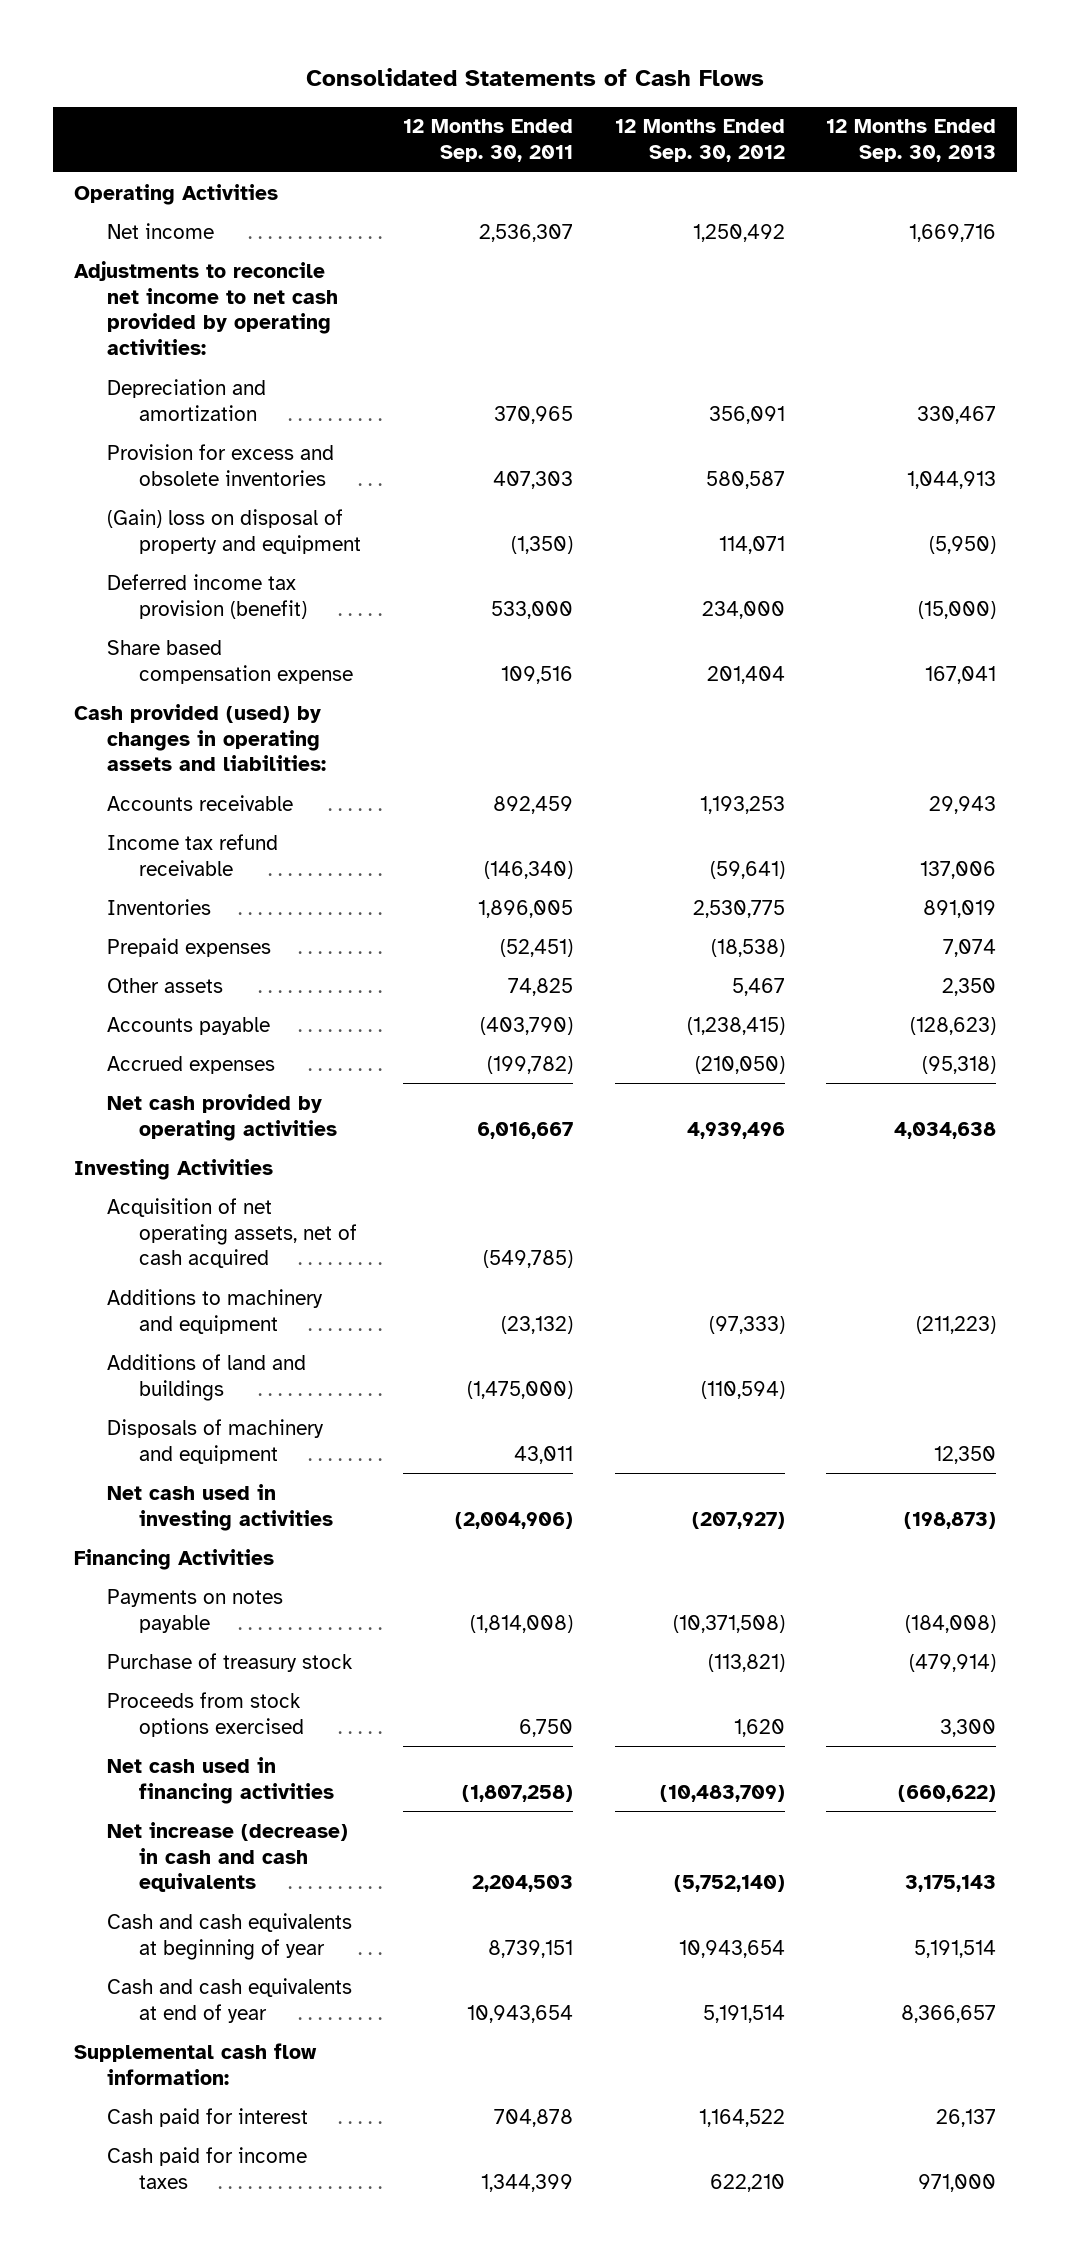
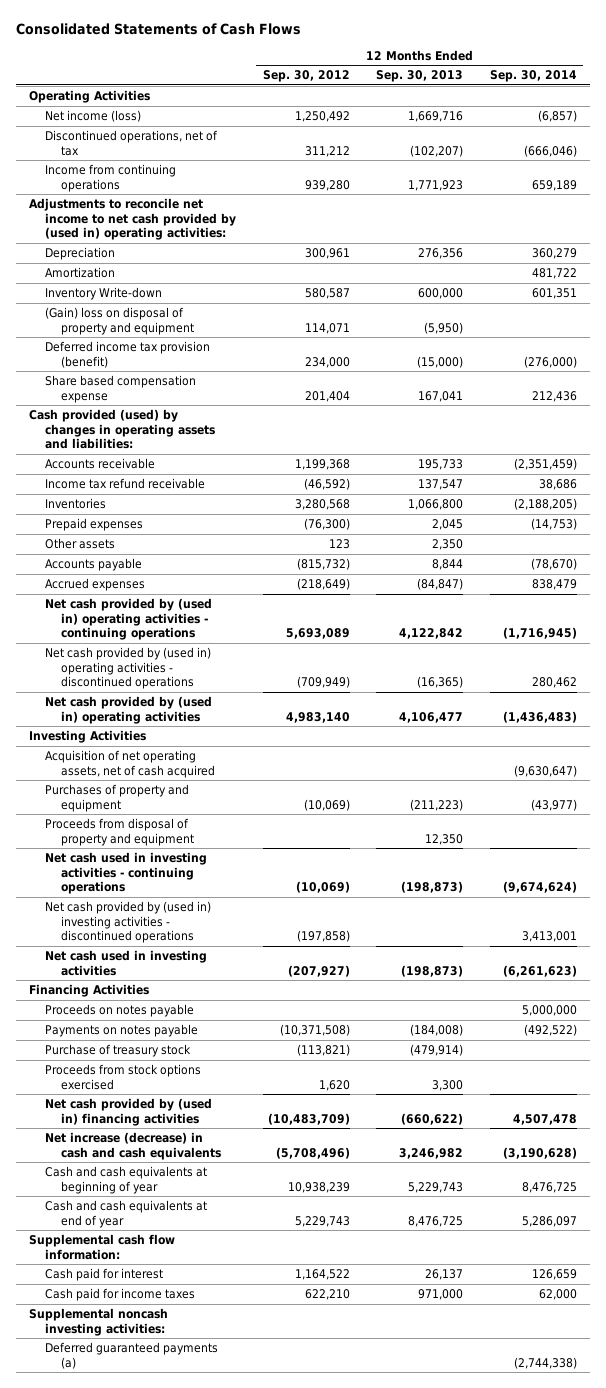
- | 12 Months Ended Sep. 30, 2011 | 12 Months Ended Sep. 30, 2012 | 12 Months Ended Sep. 30, 2013
+ | 12 Months Ended Sep. 30, 2012 | 12 Months Ended Sep. 30, 2013 | 12 Months Ended Sep. 30, 2014
- Net income | 2,536,307 | 1,250,492 | 1,669,716
- Adjustments to reconcile net income to net cash provided by operating activities:
- Depreciation and amortization | 370,965 | 356,091 | 330,467
- Provision for excess and obsolete inventories | 407,303 | 580,587 | 1,044,913
+ Net income (loss) | 1,250,492 | 1,669,716 | (6,857)
+ Discontinued operations, net of tax | 311,212 | (102,207) | (666,046)
+ Income from continuing operations | 939,280 | 1,771,923 | 659,189
+ Adjustments to reconcile net income to net cash provided by (used in) operating activities:
+ Depreciation | 300,961 | 276,356 | 360,279
+ Amortization | | | 481,722
+ Inventory Write-down | 580,587 | 600,000 | 601,351
- Accounts receivable | 892,459 | 1,193,253 | 29,943
- Income tax refund receivable | (146,340) | (59,641) | 137,006
- Inventories | 1,896,005 | 2,530,775 | 891,019
- Prepaid expenses | (52,451) | (18,538) | 7,074
- Other assets | 74,825 | 5,467 | 2,350
- Accounts payable | (403,790) | (1,238,415) | (128,623)
- Accrued expenses | (199,782) | (210,050) | (95,318)
- Net cash provided by operating activities | 6,016,667 | 4,939,496 | 4,034,638
+ Accounts receivable | 1,199,368 | 195,733 | (2,351,459)
+ Income tax refund receivable | (46,592) | 137,547 | 38,686
+ Inventories | 3,280,568 | 1,066,800 | (2,188,205)
+ Prepaid expenses | (76,300) | 2,045 | (14,753)
+ Other assets | 123 | 2,350 |
+ Accounts payable | (815,732) | 8,844 | (78,670)
+ Accrued expenses | (218,649) | (84,847) | 838,479
+ Net cash provided by (used in) operating activities - continuing operations | 5,693,089 | 4,122,842 | (1,716,945)
+ Net cash provided by (used in) operating activities - discontinued operations | (709,949) | (16,365) | 280,462
+ Net cash provided by (used in) operating activities | 4,983,140 | 4,106,477 | (1,436,483)
- Additions to machinery and equipment | (23,132) | (97,333) | (211,223)
- Additions of land and buildings | (1,475,000) | (110,594) |
- Disposals of machinery and equipment | 43,011 | | 12,350
+ Purchases of property and equipment | (10,069) | (211,223) | (43,977)
+ Proceeds from disposal of property and equipment | | 12,350 |
+ Net cash used in investing activities - continuing operations | (10,069) | (198,873) | (9,674,624)
+ Net cash provided by (used in) investing activities - discontinued operations | (197,858) | | 3,413,001
+ Proceeds on notes payable | | | 5,000,000
- Net cash used in financing activities | (1,807,258) | (10,483,709) | (660,622)
- Net increase (decrease) in cash and cash equivalents | 2,204,503 | (5,752,140) | 3,175,143
- Cash and cash equivalents at beginning of year | 8,739,151 | 10,943,654 | 5,191,514
- Cash and cash equivalents at end of year | 10,943,654 | 5,191,514 | 8,366,657
+ Net cash provided by (used in) financing activities | (10,483,709) | (660,622) | 4,507,478
+ Net increase (decrease) in cash and cash equivalents | (5,708,496) | 3,246,982 | (3,190,628)
+ Cash and cash equivalents at beginning of year | 10,938,239 | 5,229,743 | 8,476,725
+ Cash and cash equivalents at end of year | 5,229,743 | 8,476,725 | 5,286,097
+ Supplemental noncash investing activities:
+ Deferred guaranteed payments (a) | | | (2,744,338)

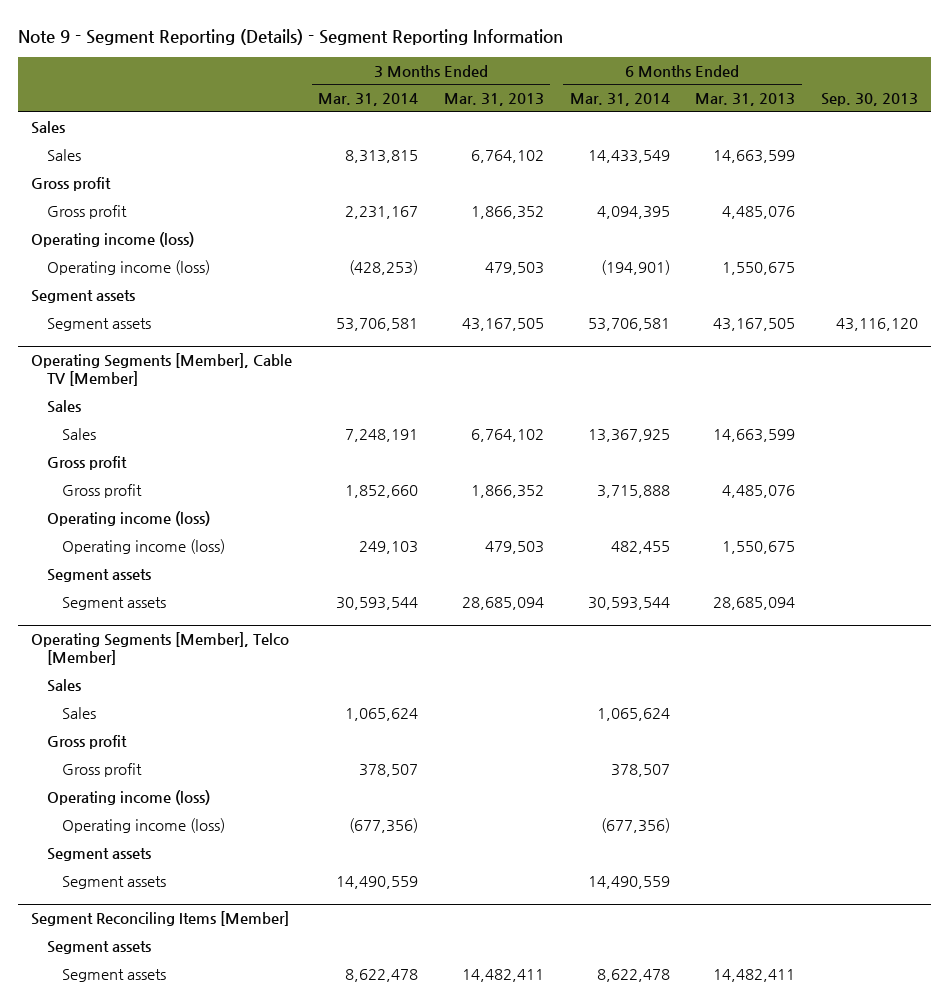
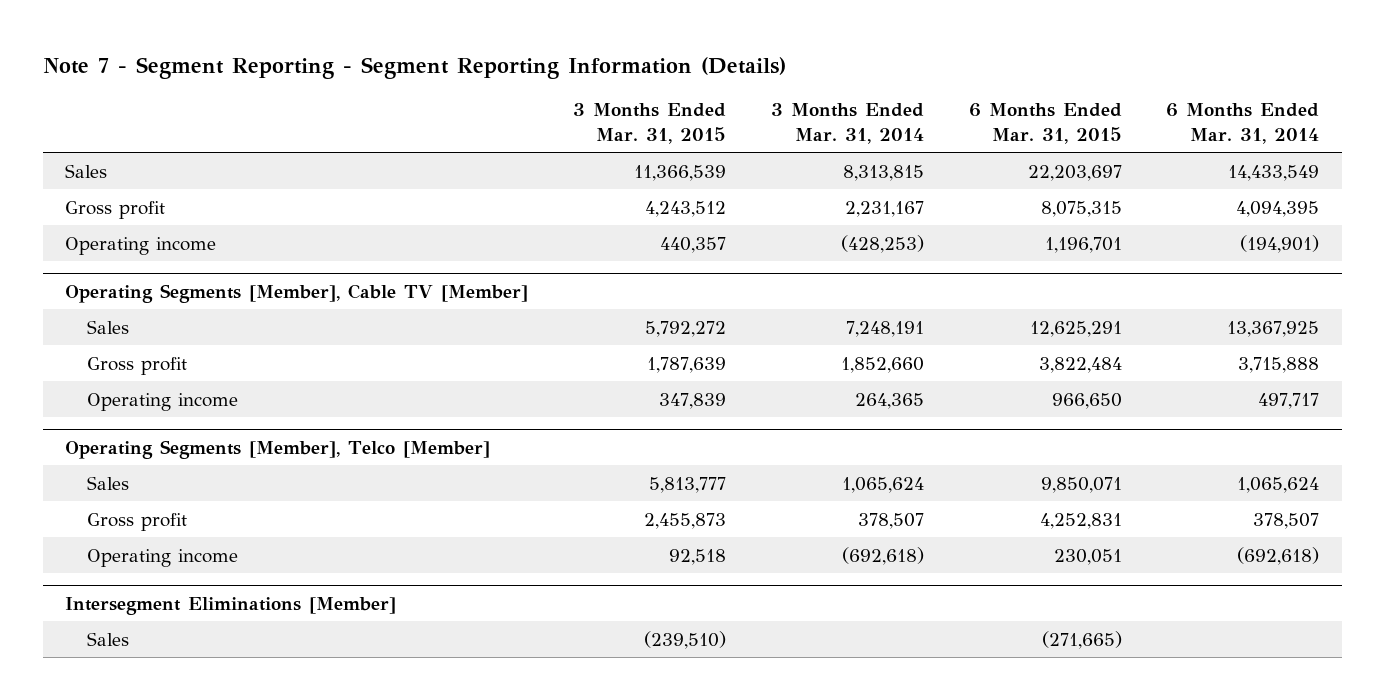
- Note 9 - Segment Reporting (Details) - Segment Reporting Information
+ Note 7 - Segment Reporting - Segment Reporting Information (Details)
- | 3 Months Ended Mar. 31, 2014 | 3 Months Ended Mar. 31, 2013 | 6 Months Ended Mar. 31, 2014 | 6 Months Ended Mar. 31, 2013 | Sep. 30, 2013
+ | 3 Months Ended Mar. 31, 2015 | 3 Months Ended Mar. 31, 2014 | 6 Months Ended Mar. 31, 2015 | 6 Months Ended Mar. 31, 2014
- Sales
- Gross profit
- Operating income (loss)
- Operating income (loss) | (428,253) | 479,503 | (194,901) | 1,550,675 |
- Segment assets
- Segment assets | 53,706,581 | 43,167,505 | 53,706,581 | 43,167,505 | 43,116,120
+ Operating income | 440,357 | (428,253) | 1,196,701 | (194,901)
@ Operating Segments [Member], Cable TV [Member]
- Sales
- Gross profit
- Operating income (loss)
- Operating income (loss) | 249,103 | 479,503 | 482,455 | 1,550,675 |
- Segment assets
- Segment assets | 30,593,544 | 28,685,094 | 30,593,544 | 28,685,094 |
+ Operating income | 347,839 | 264,365 | 966,650 | 497,717
@ Operating Segments [Member], Telco [Member]
- Sales
- Gross profit
- Operating income (loss)
- Operating income (loss) | (677,356) | | (677,356) | |
- Segment assets
- Segment assets | 14,490,559 | | 14,490,559 | |
- Segment Reconciling Items [Member]
- Segment assets
- Segment assets | 8,622,478 | 14,482,411 | 8,622,478 | 14,482,411 |
@ Operating Segments [Member], Telco [Member]
+ Operating income | 92,518 | (692,618) | 230,051 | (692,618)
+ Intersegment Eliminations [Member]
+ Sales | (239,510) | | (271,665) |

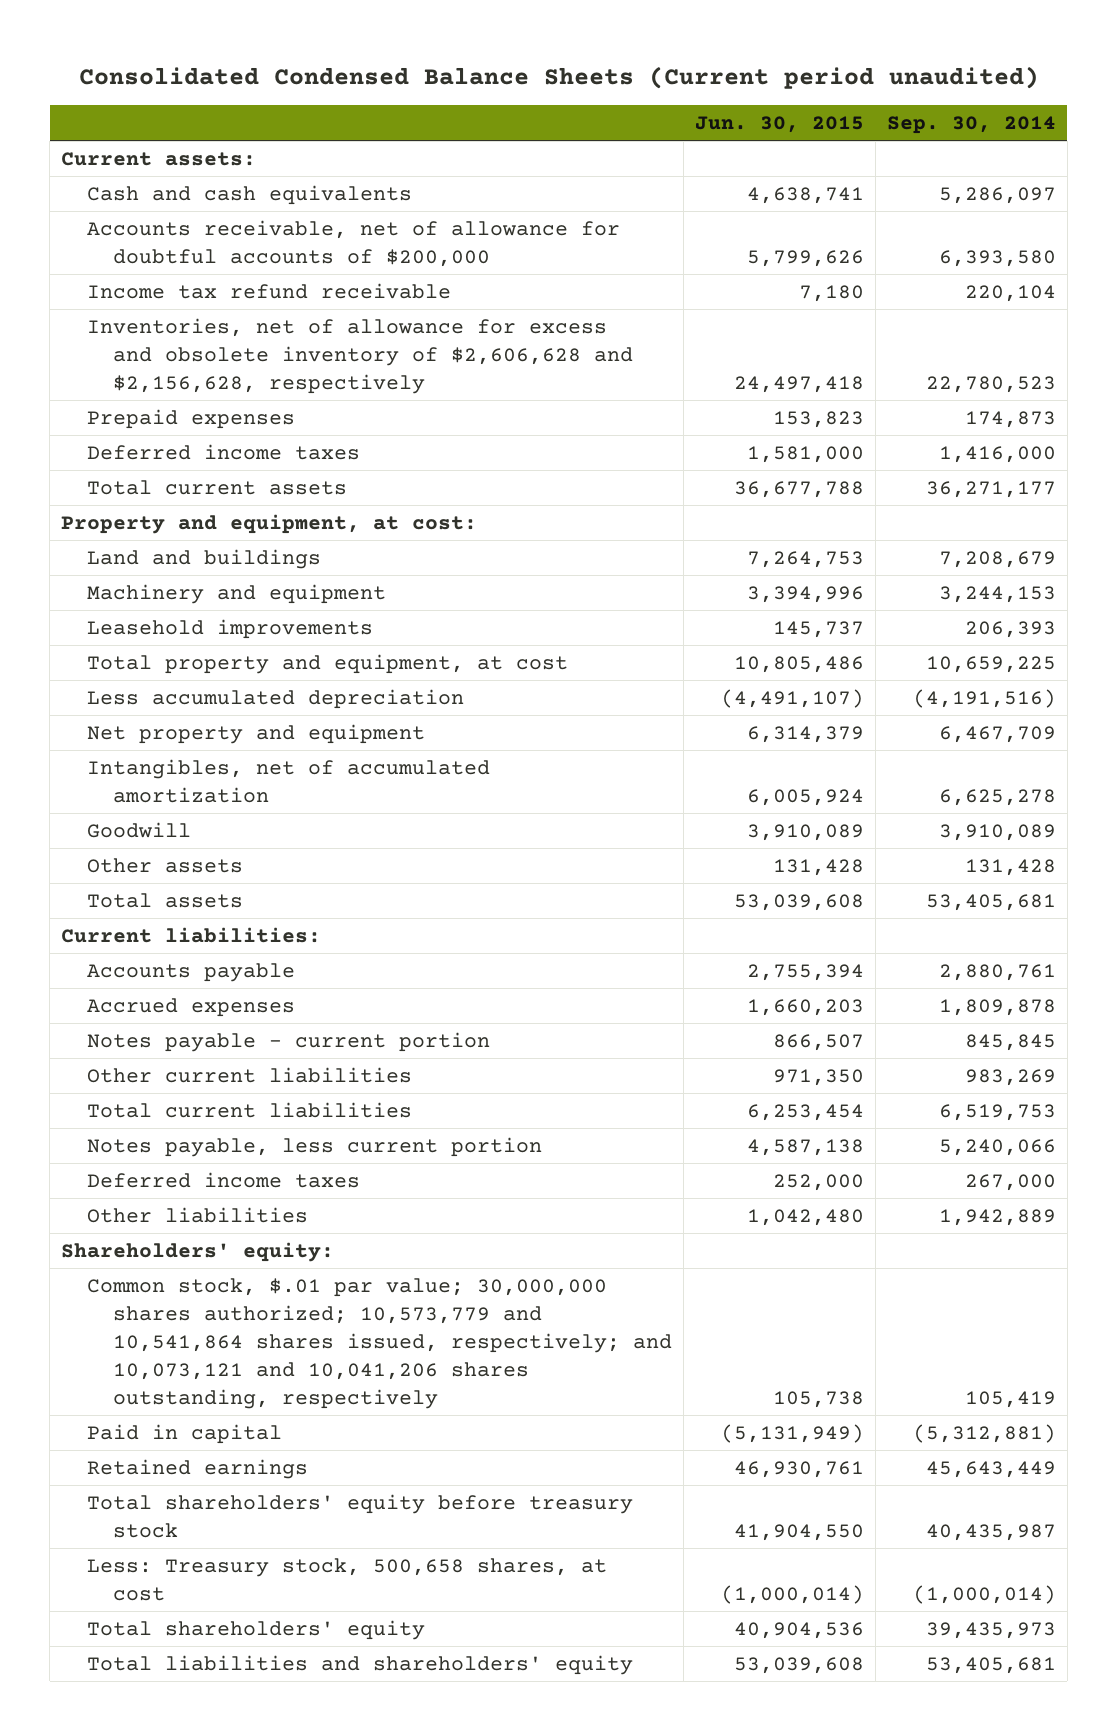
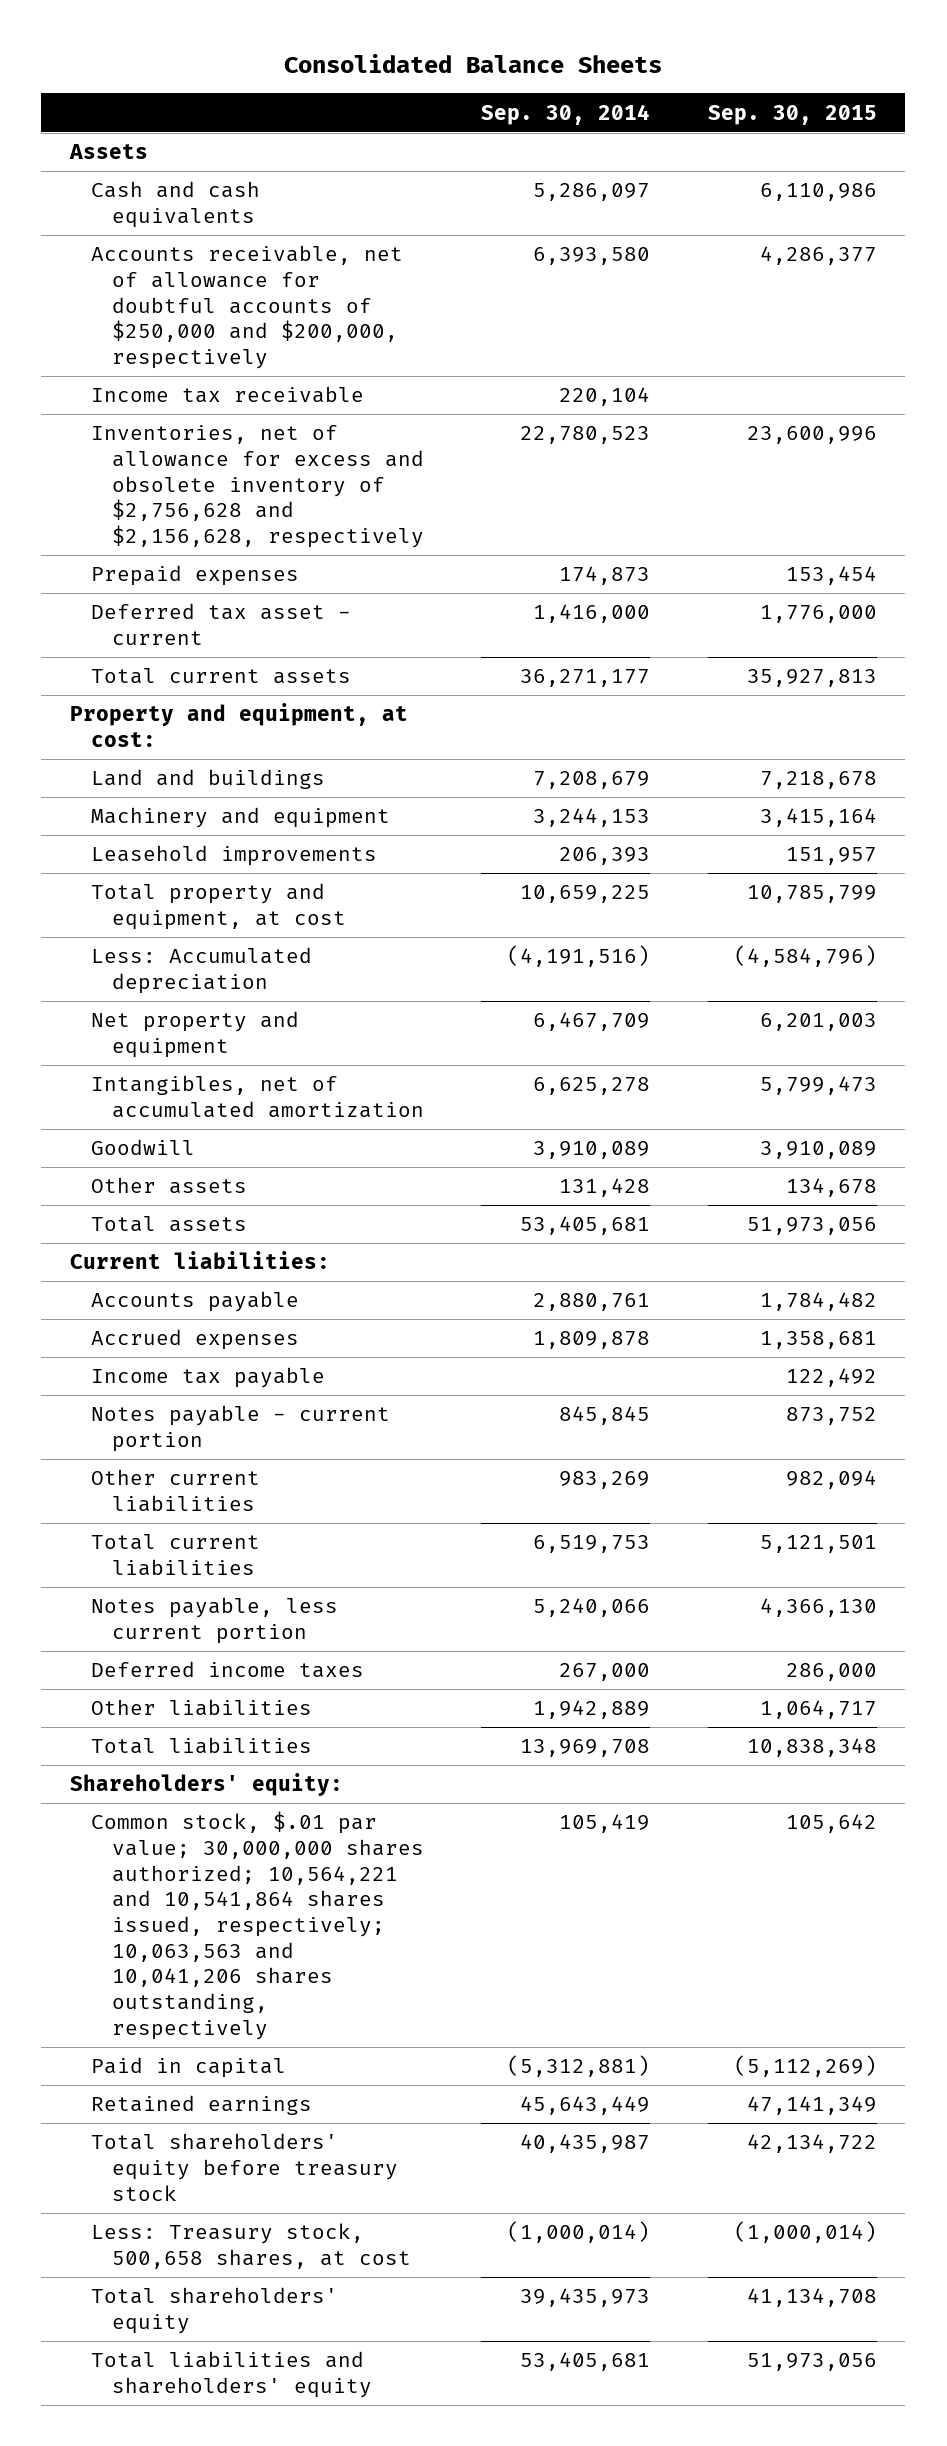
- Consolidated Condensed Balance Sheets (Current period unaudited)
+ Consolidated Balance Sheets
- | Jun. 30, 2015 | Sep. 30, 2014
+ | Sep. 30, 2014 | Sep. 30, 2015
- Current assets:
+ Assets
- Accounts receivable, net of allowance for doubtful accounts of $200,000 | 5,799,626 | 6,393,580
- Income tax refund receivable | 7,180 | 220,104
- Inventories, net of allowance for excess and obsolete inventory of $2,606,628 and $2,156,628, respectively | 24,497,418 | 22,780,523
+ Accounts receivable, net of allowance for doubtful accounts of $250,000 and $200,000, respectively | 6,393,580 | 4,286,377
+ Income tax receivable | 220,104 |
+ Inventories, net of allowance for excess and obsolete inventory of $2,756,628 and $2,156,628, respectively | 22,780,523 | 23,600,996
- Deferred income taxes | 1,581,000 | 1,416,000
+ Deferred tax asset - current | 1,416,000 | 1,776,000
- Less accumulated depreciation | (4,491,107) | (4,191,516)
+ Less: Accumulated depreciation | (4,191,516) | (4,584,796)
+ Income tax payable | | 122,492
+ Total liabilities | 13,969,708 | 10,838,348
- Common stock, $.01 par value; 30,000,000 shares authorized; 10,573,779 and 10,541,864 shares issued, respectively; and 10,073,121 and 10,041,206 shares outstanding, respectively | 105,738 | 105,419
+ Common stock, $.01 par value; 30,000,000 shares authorized; 10,564,221 and 10,541,864 shares issued, respectively; 10,063,563 and 10,041,206 shares outstanding, respectively | 105,419 | 105,642

